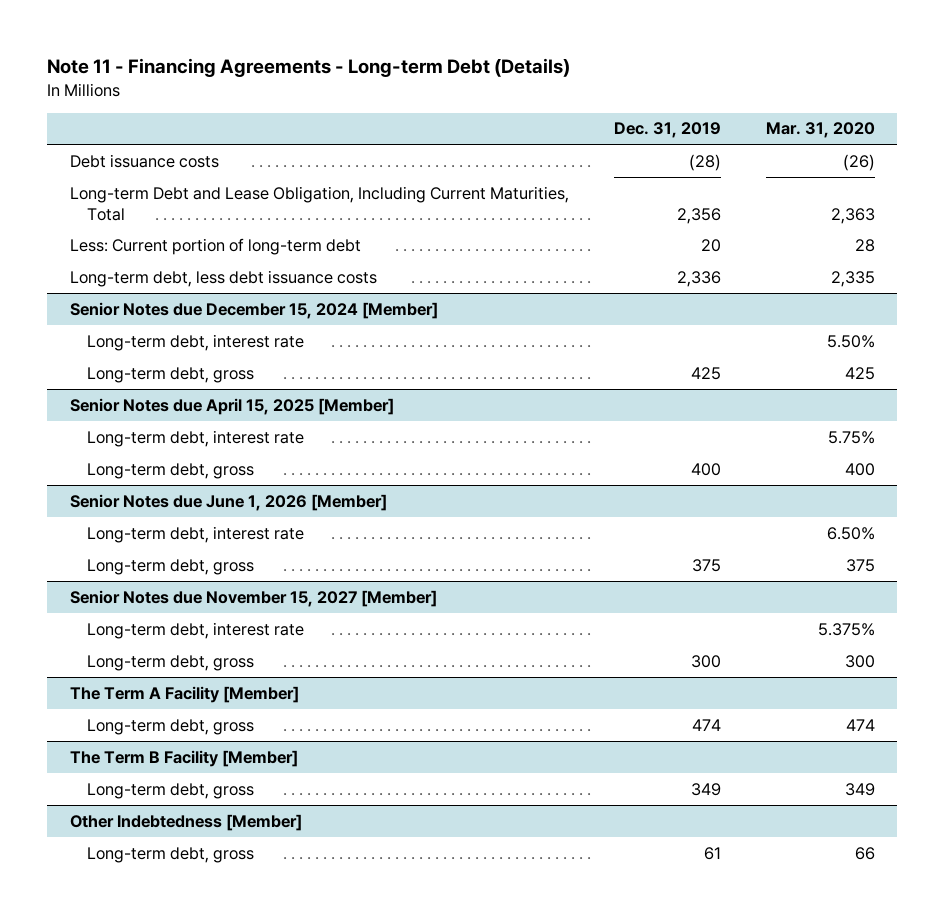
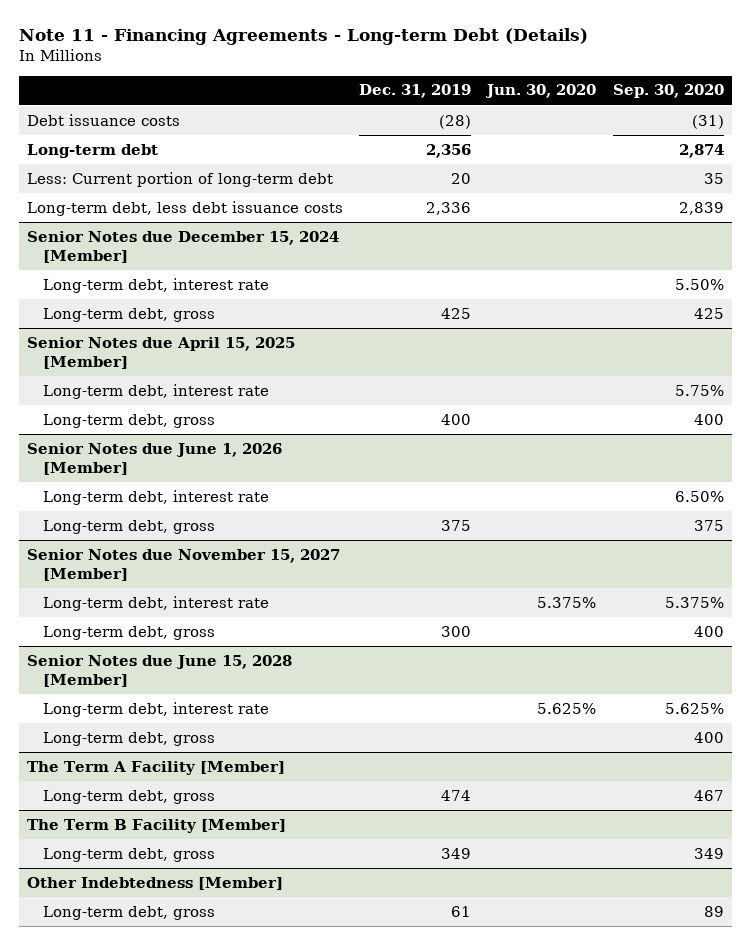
- | Dec. 31, 2019 | Mar. 31, 2020
+ | Dec. 31, 2019 | Jun. 30, 2020 | Sep. 30, 2020
- Long-term Debt and Lease Obligation, Including Current Maturities, Total | 2,356 | 2,363
+ Long-term debt | 2,356 | | 2,874
+ Senior Notes due June 15, 2028 [Member]
+ Long-term debt, interest rate | | 5.625% | 5.625%
+ Long-term debt, gross | | | 400

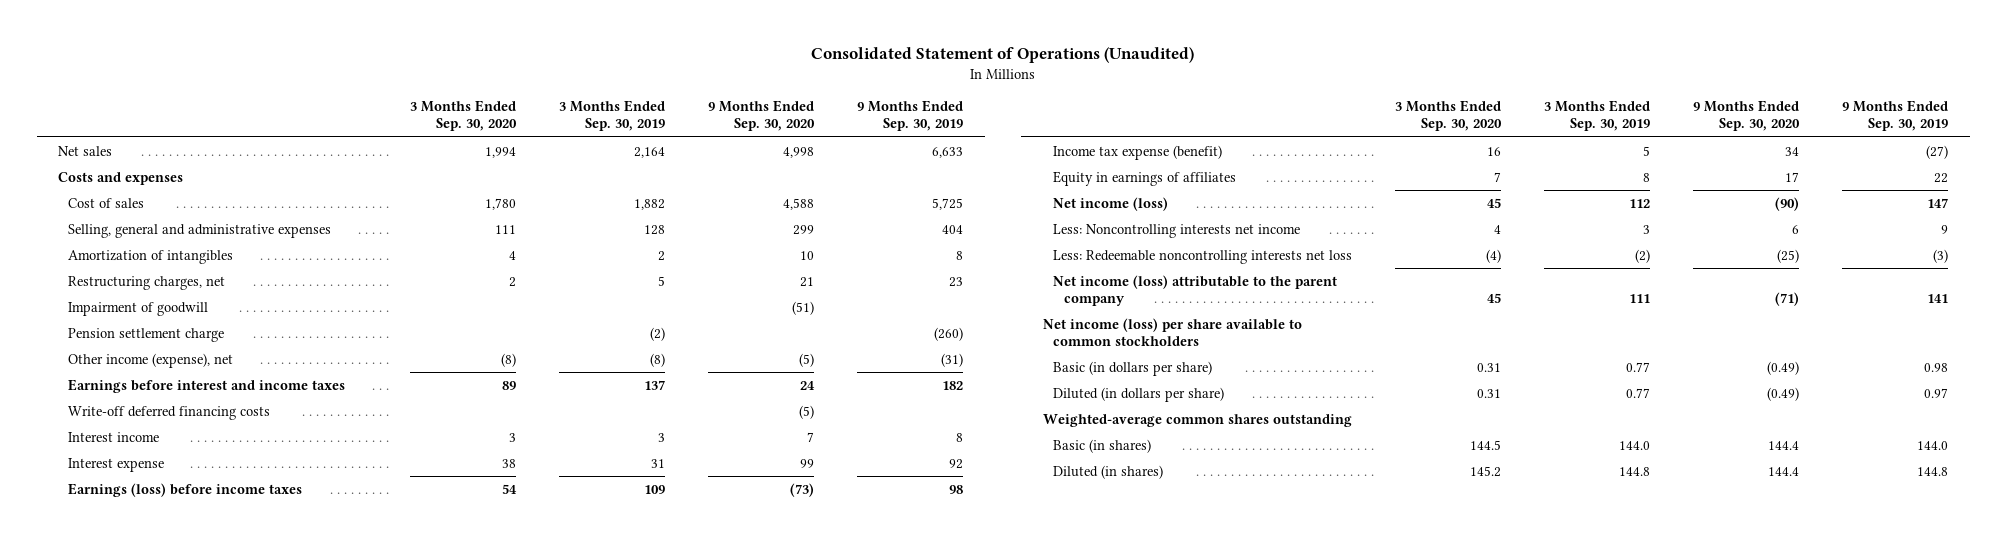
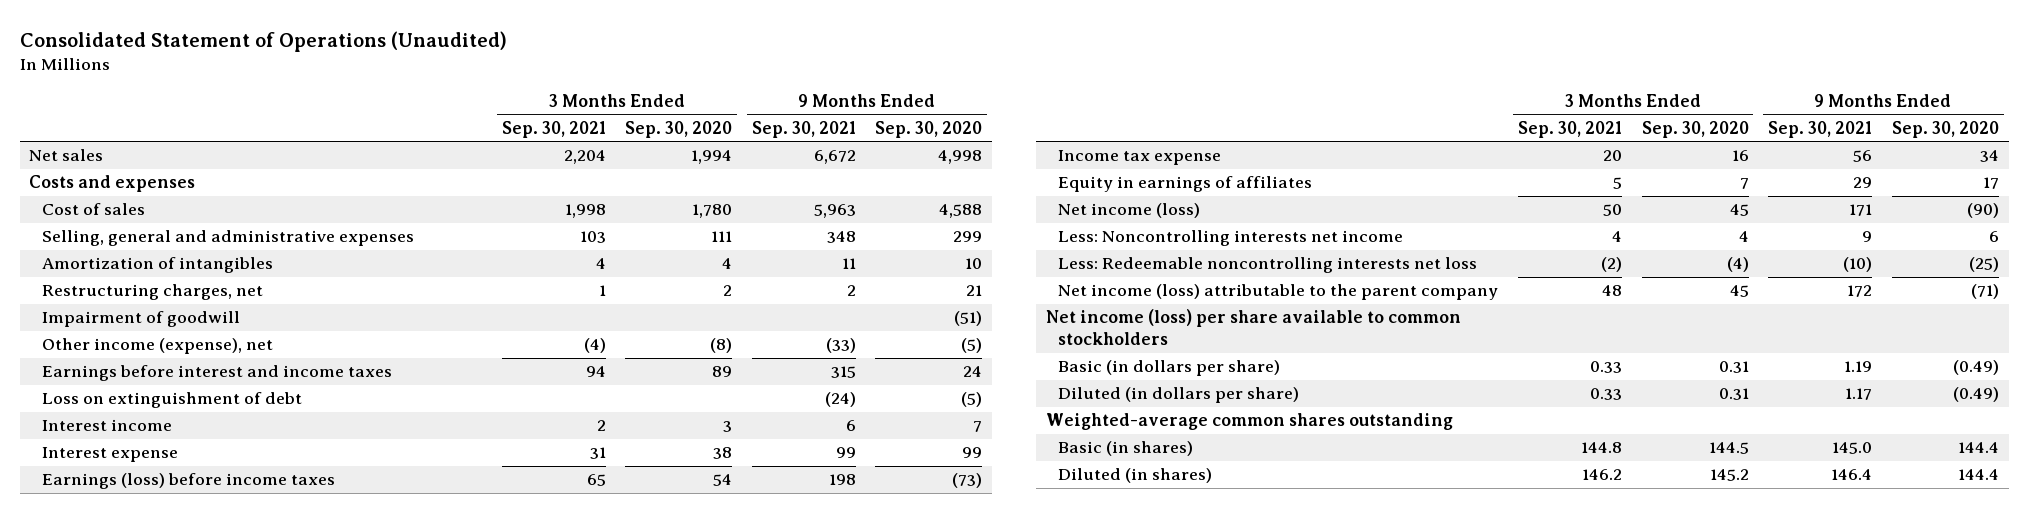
- | 3 Months Ended Sep. 30, 2020 | 3 Months Ended Sep. 30, 2019 | 9 Months Ended Sep. 30, 2020 | 9 Months Ended Sep. 30, 2019
+ | 3 Months Ended Sep. 30, 2021 | 3 Months Ended Sep. 30, 2020 | 9 Months Ended Sep. 30, 2021 | 9 Months Ended Sep. 30, 2020
- Pension settlement charge | | (2) | | (260)
- Write-off deferred financing costs | | | (5) |
+ Loss on extinguishment of debt | | | (24) | (5)
- Income tax expense (benefit) | 16 | 5 | 34 | (27)
+ Income tax expense | 20 | 16 | 56 | 34

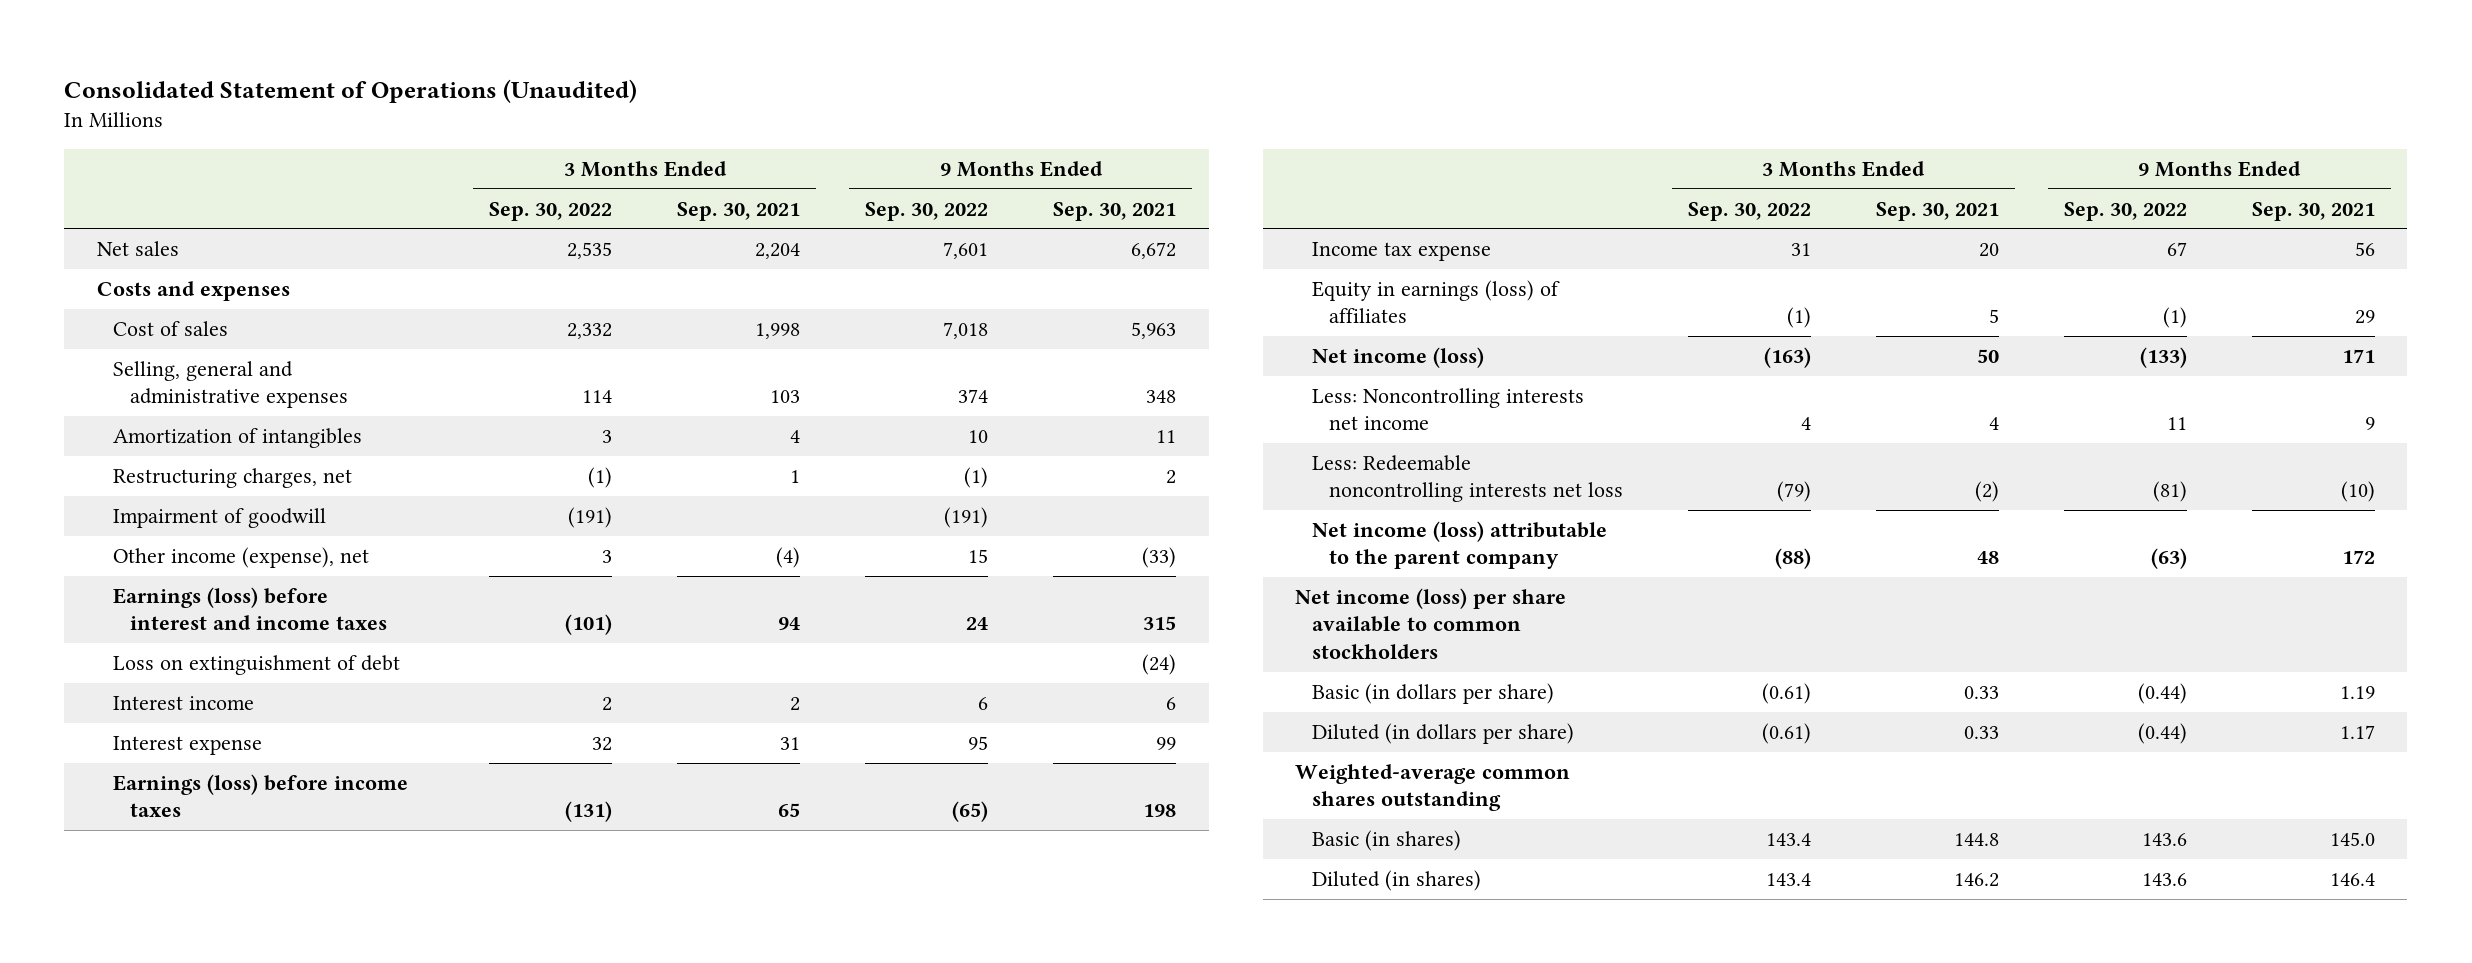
- | 3 Months Ended Sep. 30, 2021 | 3 Months Ended Sep. 30, 2020 | 9 Months Ended Sep. 30, 2021 | 9 Months Ended Sep. 30, 2020
+ | 3 Months Ended Sep. 30, 2022 | 3 Months Ended Sep. 30, 2021 | 9 Months Ended Sep. 30, 2022 | 9 Months Ended Sep. 30, 2021
- Earnings before interest and income taxes | 94 | 89 | 315 | 24
+ Earnings (loss) before interest and income taxes | (101) | 94 | 24 | 315
- Equity in earnings of affiliates | 5 | 7 | 29 | 17
+ Equity in earnings (loss) of affiliates | (1) | 5 | (1) | 29

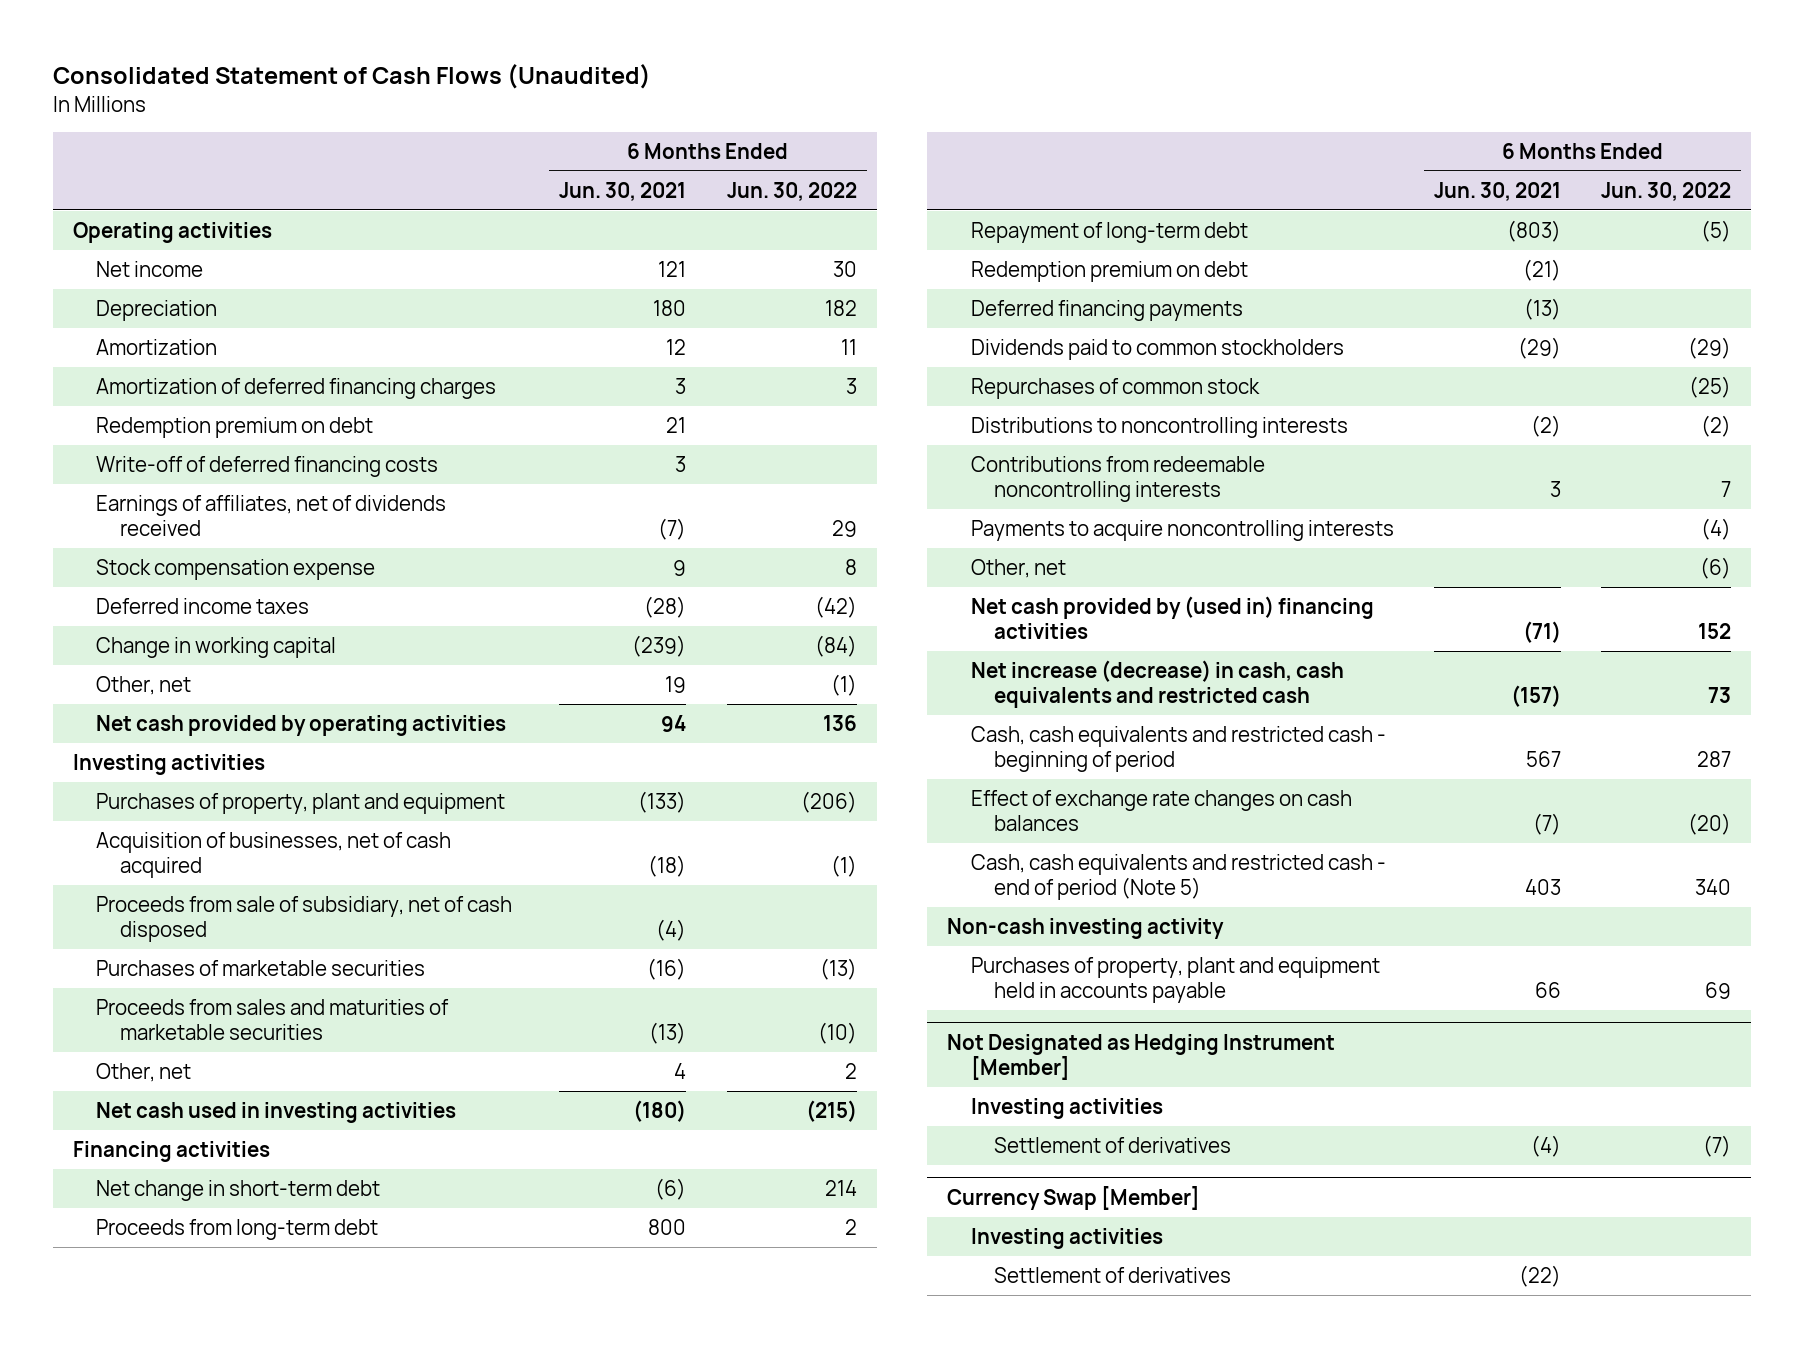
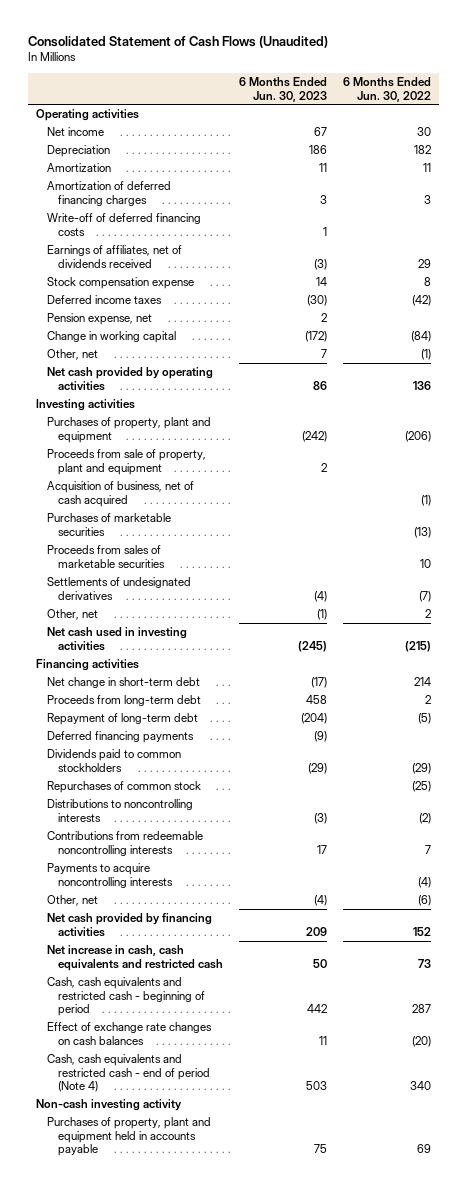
- | 6 Months Ended Jun. 30, 2021 | 6 Months Ended Jun. 30, 2022
+ | 6 Months Ended Jun. 30, 2023 | 6 Months Ended Jun. 30, 2022
- Redemption premium on debt | 21 |
+ Pension expense, net | 2 |
- Acquisition of businesses, net of cash acquired | (18) | (1)
- Proceeds from sale of subsidiary, net of cash disposed | (4) |
+ Proceeds from sale of property, plant and equipment | 2 |
+ Acquisition of business, net of cash acquired | | (1)
- Proceeds from sales and maturities of marketable securities | (13) | (10)
+ Proceeds from sales of marketable securities | | 10
+ Settlements of undesignated derivatives | (4) | (7)
- Redemption premium on debt | (21) |
- Net cash provided by (used in) financing activities | (71) | 152
- Net increase (decrease) in cash, cash equivalents and restricted cash | (157) | 73
+ Net cash provided by financing activities | 209 | 152
+ Net increase in cash, cash equivalents and restricted cash | 50 | 73
- Cash, cash equivalents and restricted cash - end of period (Note 5) | 403 | 340
+ Cash, cash equivalents and restricted cash - end of period (Note 4) | 503 | 340
- Not Designated as Hedging Instrument [Member]
- Investing activities
- Settlement of derivatives | (4) | (7)
- Currency Swap [Member]
- Investing activities
- Settlement of derivatives | (22) |

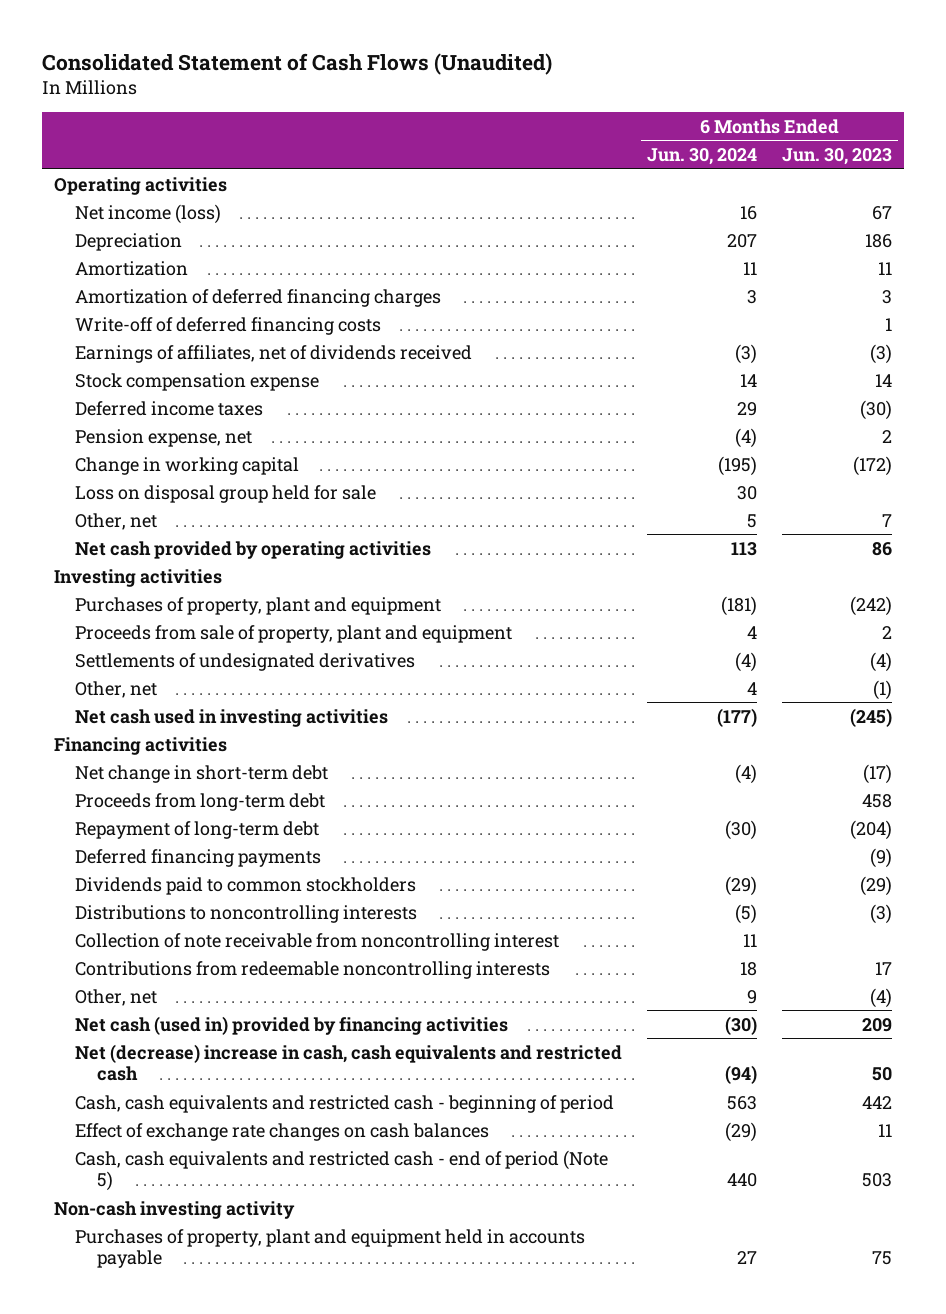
- | 6 Months Ended Jun. 30, 2023 | 6 Months Ended Jun. 30, 2022
+ | 6 Months Ended Jun. 30, 2024 | 6 Months Ended Jun. 30, 2023
- Net income | 67 | 30
+ Net income (loss) | 16 | 67
+ Loss on disposal group held for sale | 30 |
- Acquisition of business, net of cash acquired | | (1)
- Purchases of marketable securities | | (13)
- Proceeds from sales of marketable securities | | 10
- Repurchases of common stock | | (25)
+ Collection of note receivable from noncontrolling interest | 11 |
- Payments to acquire noncontrolling interests | | (4)
- Net cash provided by financing activities | 209 | 152
- Net increase in cash, cash equivalents and restricted cash | 50 | 73
+ Net cash (used in) provided by financing activities | (30) | 209
+ Net (decrease) increase in cash, cash equivalents and restricted cash | (94) | 50
- Cash, cash equivalents and restricted cash - end of period (Note 4) | 503 | 340
+ Cash, cash equivalents and restricted cash - end of period (Note 5) | 440 | 503

